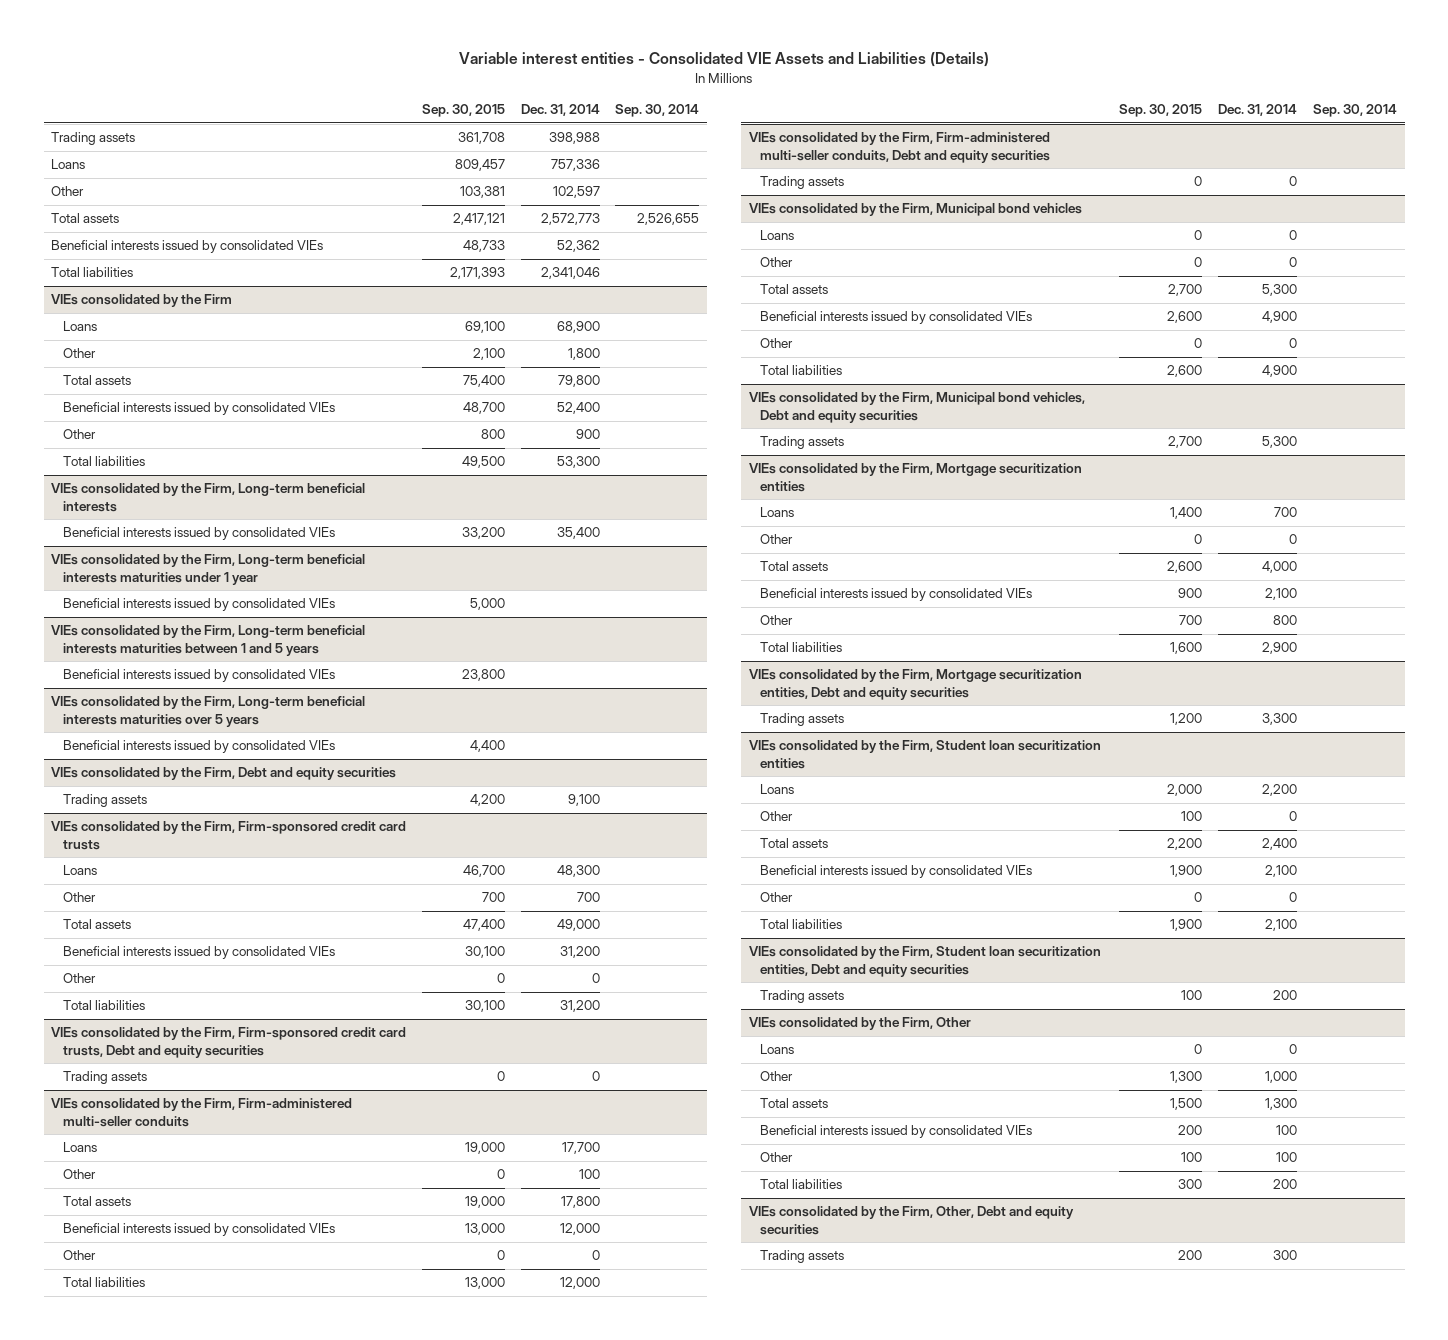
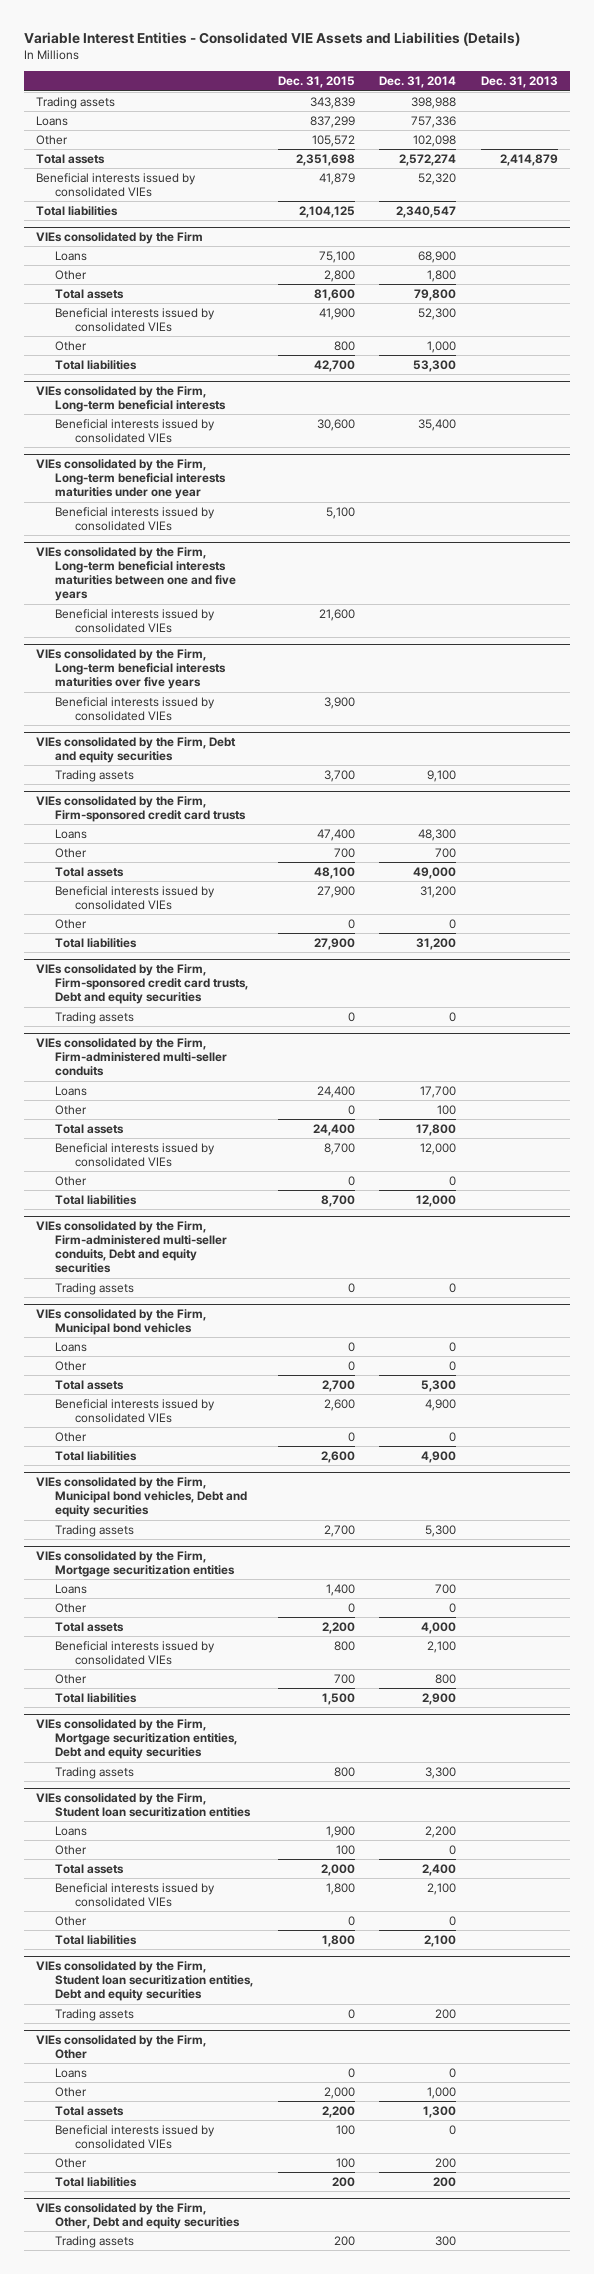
- Variable interest entities - Consolidated VIE Assets and Liabilities (Details)
+ Variable Interest Entities - Consolidated VIE Assets and Liabilities (Details)
- | Sep. 30, 2015 | Dec. 31, 2014 | Sep. 30, 2014
+ | Dec. 31, 2015 | Dec. 31, 2014 | Dec. 31, 2013
- Other | 103,381 | 102,597 |
- Total assets | 2,417,121 | 2,572,773 | 2,526,655
- Beneficial interests issued by consolidated VIEs | 48,733 | 52,362 |
- Total liabilities | 2,171,393 | 2,341,046 |
+ Other | 105,572 | 102,098 |
+ Total assets | 2,351,698 | 2,572,274 | 2,414,879
+ Beneficial interests issued by consolidated VIEs | 41,879 | 52,320 |
+ Total liabilities | 2,104,125 | 2,340,547 |
@ VIEs consolidated by the Firm
- Beneficial interests issued by consolidated VIEs | 48,700 | 52,400 |
- Other | 800 | 900 |
+ Beneficial interests issued by consolidated VIEs | 41,900 | 52,300 |
+ Other | 800 | 1,000 |
- VIEs consolidated by the Firm, Long-term beneficial interests maturities under 1 year
+ VIEs consolidated by the Firm, Long-term beneficial interests maturities under one year
- VIEs consolidated by the Firm, Long-term beneficial interests maturities between 1 and 5 years
+ VIEs consolidated by the Firm, Long-term beneficial interests maturities between one and five years
- VIEs consolidated by the Firm, Long-term beneficial interests maturities over 5 years
+ VIEs consolidated by the Firm, Long-term beneficial interests maturities over five years
@ VIEs consolidated by the Firm, Other
- Beneficial interests issued by consolidated VIEs | 200 | 100 |
- Other | 100 | 100 |
+ Beneficial interests issued by consolidated VIEs | 100 | 0 |
+ Other | 100 | 200 |

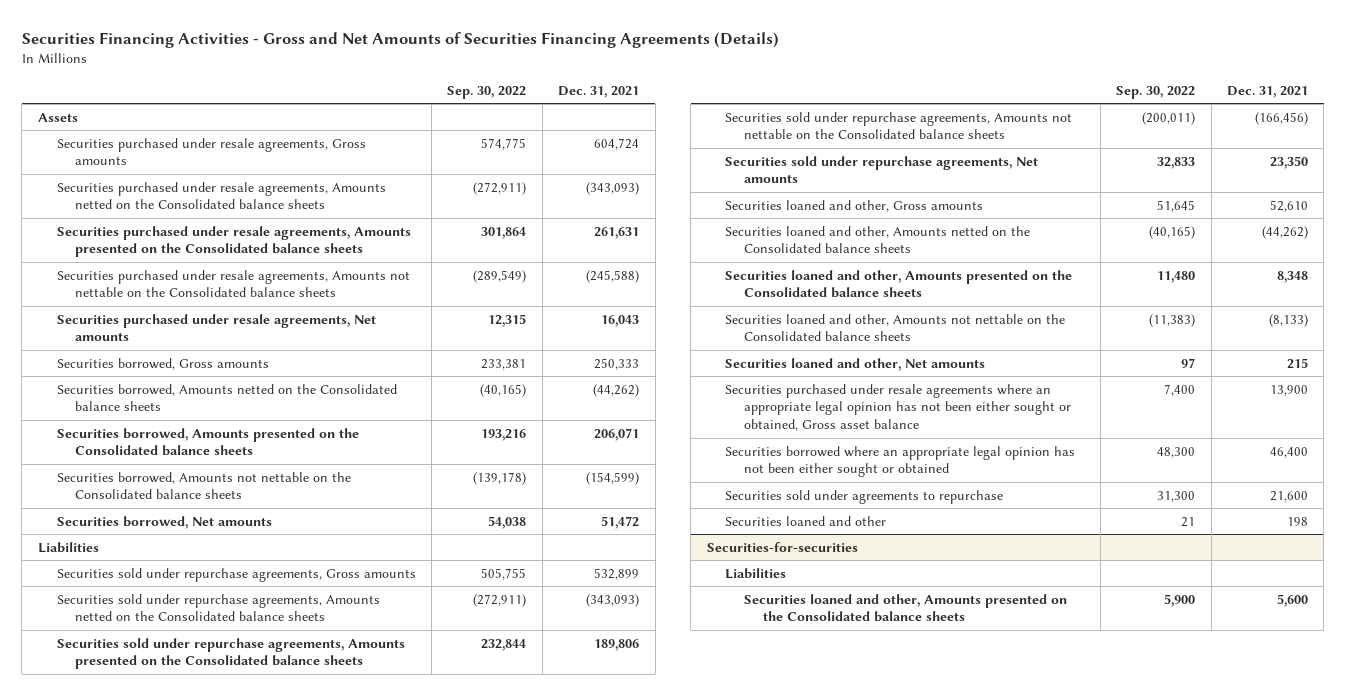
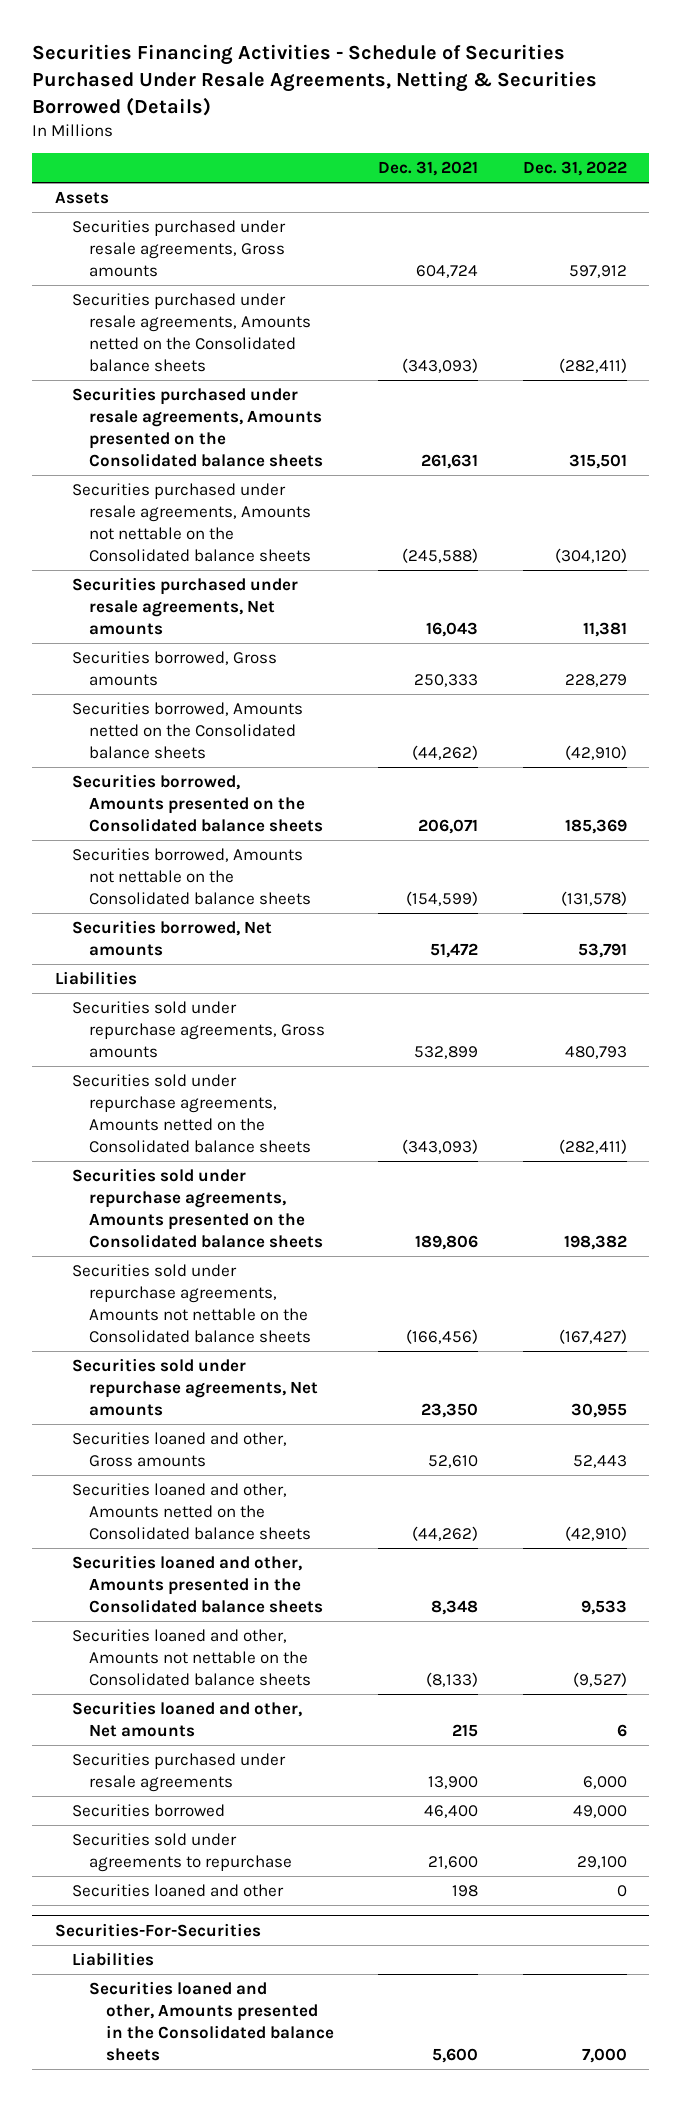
- Securities Financing Activities - Gross and Net Amounts of Securities Financing Agreements (Details)
+ Securities Financing Activities - Schedule of Securities Purchased Under Resale Agreements, Netting & Securities Borrowed (Details)
- | Sep. 30, 2022 | Dec. 31, 2021
+ | Dec. 31, 2021 | Dec. 31, 2022
- Securities loaned and other, Amounts presented on the Consolidated balance sheets | 11,480 | 8,348
+ Securities loaned and other, Amounts presented in the Consolidated balance sheets | 8,348 | 9,533
- Securities purchased under resale agreements where an appropriate legal opinion has not been either sought or obtained, Gross asset balance | 7,400 | 13,900
- Securities borrowed where an appropriate legal opinion has not been either sought or obtained | 48,300 | 46,400
+ Securities purchased under resale agreements | 13,900 | 6,000
+ Securities borrowed | 46,400 | 49,000
- Securities-for-securities
+ Securities-For-Securities
- Securities loaned and other, Amounts presented on the Consolidated balance sheets | 5,900 | 5,600
+ Securities loaned and other, Amounts presented in the Consolidated balance sheets | 5,600 | 7,000

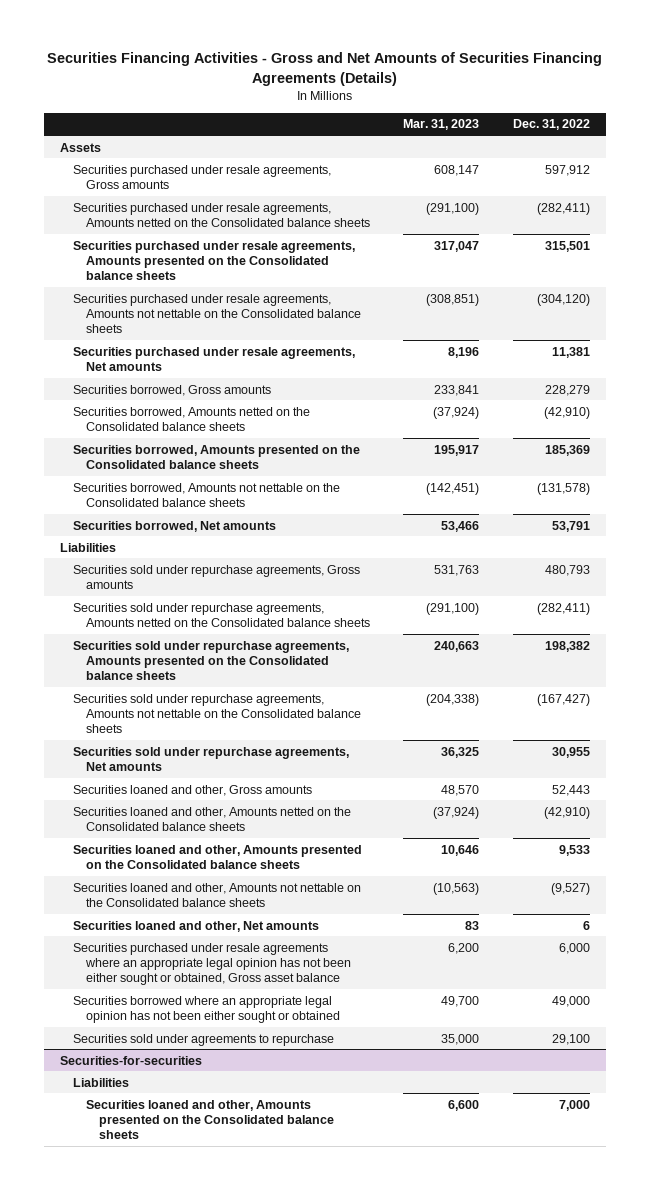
- Securities Financing Activities - Schedule of Securities Purchased Under Resale Agreements, Netting & Securities Borrowed (Details)
+ Securities Financing Activities - Gross and Net Amounts of Securities Financing Agreements (Details)
- | Dec. 31, 2021 | Dec. 31, 2022
+ | Mar. 31, 2023 | Dec. 31, 2022
- Securities loaned and other, Amounts presented in the Consolidated balance sheets | 8,348 | 9,533
+ Securities loaned and other, Amounts presented on the Consolidated balance sheets | 10,646 | 9,533
- Securities purchased under resale agreements | 13,900 | 6,000
- Securities borrowed | 46,400 | 49,000
+ Securities purchased under resale agreements where an appropriate legal opinion has not been either sought or obtained, Gross asset balance | 6,200 | 6,000
+ Securities borrowed where an appropriate legal opinion has not been either sought or obtained | 49,700 | 49,000
- Securities loaned and other | 198 | 0
- Securities-For-Securities
+ Securities-for-securities
- Securities loaned and other, Amounts presented in the Consolidated balance sheets | 5,600 | 7,000
+ Securities loaned and other, Amounts presented on the Consolidated balance sheets | 6,600 | 7,000

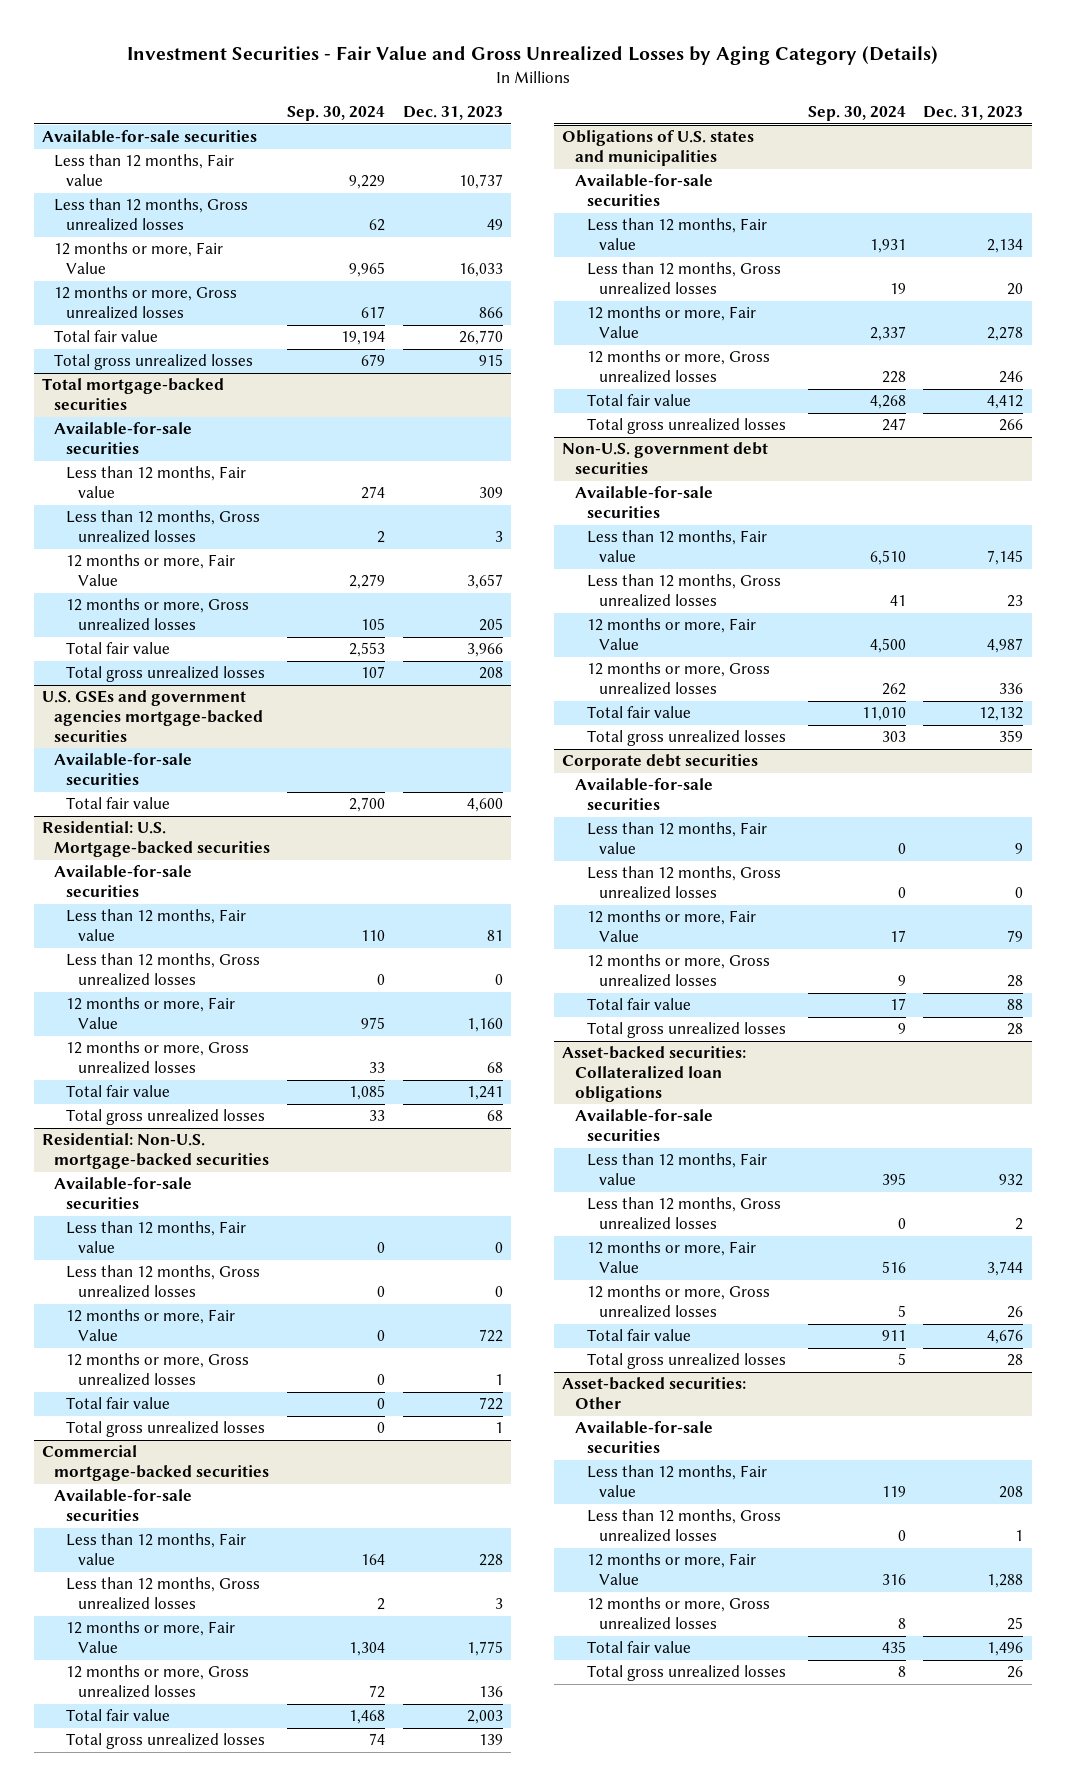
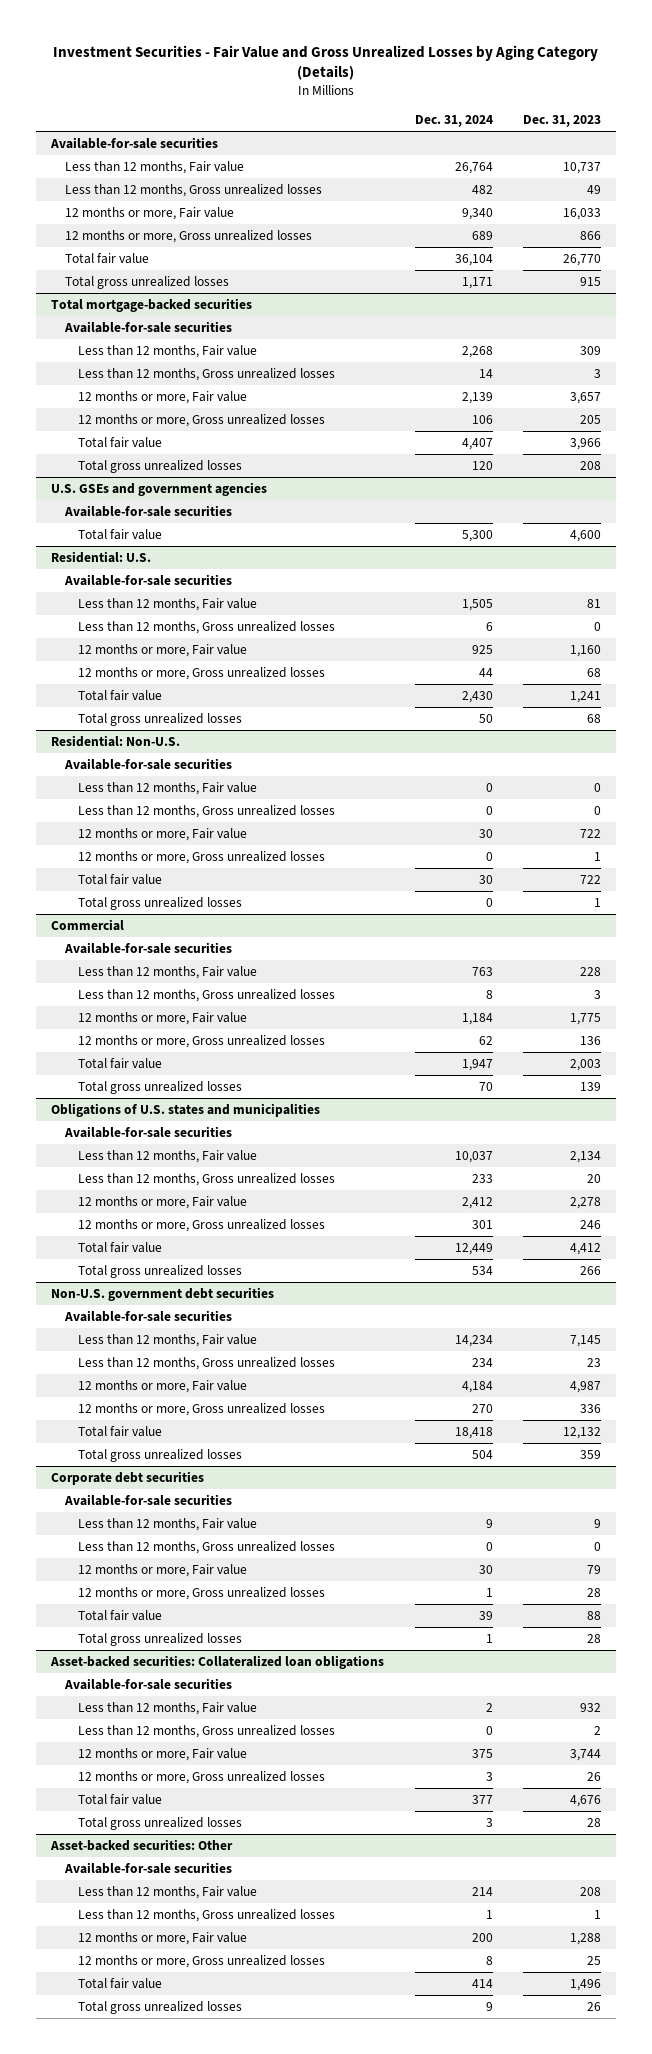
- | Sep. 30, 2024 | Dec. 31, 2023
+ | Dec. 31, 2024 | Dec. 31, 2023
- 12 months or more, Fair Value | 9,965 | 16,033
+ 12 months or more, Fair value | 9,340 | 16,033
@ Total mortgage-backed securities
- 12 months or more, Fair Value | 2,279 | 3,657
+ 12 months or more, Fair value | 2,139 | 3,657
- U.S. GSEs and government agencies mortgage-backed securities
+ U.S. GSEs and government agencies
- Residential: U.S. Mortgage-backed securities
+ Residential: U.S.
- 12 months or more, Fair Value | 975 | 1,160
+ 12 months or more, Fair value | 925 | 1,160
- Residential: Non-U.S. mortgage-backed securities
+ Residential: Non-U.S.
- 12 months or more, Fair Value | 0 | 722
+ 12 months or more, Fair value | 30 | 722
- Commercial mortgage-backed securities
+ Commercial
- 12 months or more, Fair Value | 1,304 | 1,775
+ 12 months or more, Fair value | 1,184 | 1,775
@ Obligations of U.S. states and municipalities
- 12 months or more, Fair Value | 2,337 | 2,278
+ 12 months or more, Fair value | 2,412 | 2,278
@ Non-U.S. government debt securities
- 12 months or more, Fair Value | 4,500 | 4,987
+ 12 months or more, Fair value | 4,184 | 4,987
@ Corporate debt securities
- 12 months or more, Fair Value | 17 | 79
+ 12 months or more, Fair value | 30 | 79
@ Asset-backed securities: Collateralized loan obligations
- 12 months or more, Fair Value | 516 | 3,744
+ 12 months or more, Fair value | 375 | 3,744
@ Asset-backed securities: Other
- 12 months or more, Fair Value | 316 | 1,288
+ 12 months or more, Fair value | 200 | 1,288

